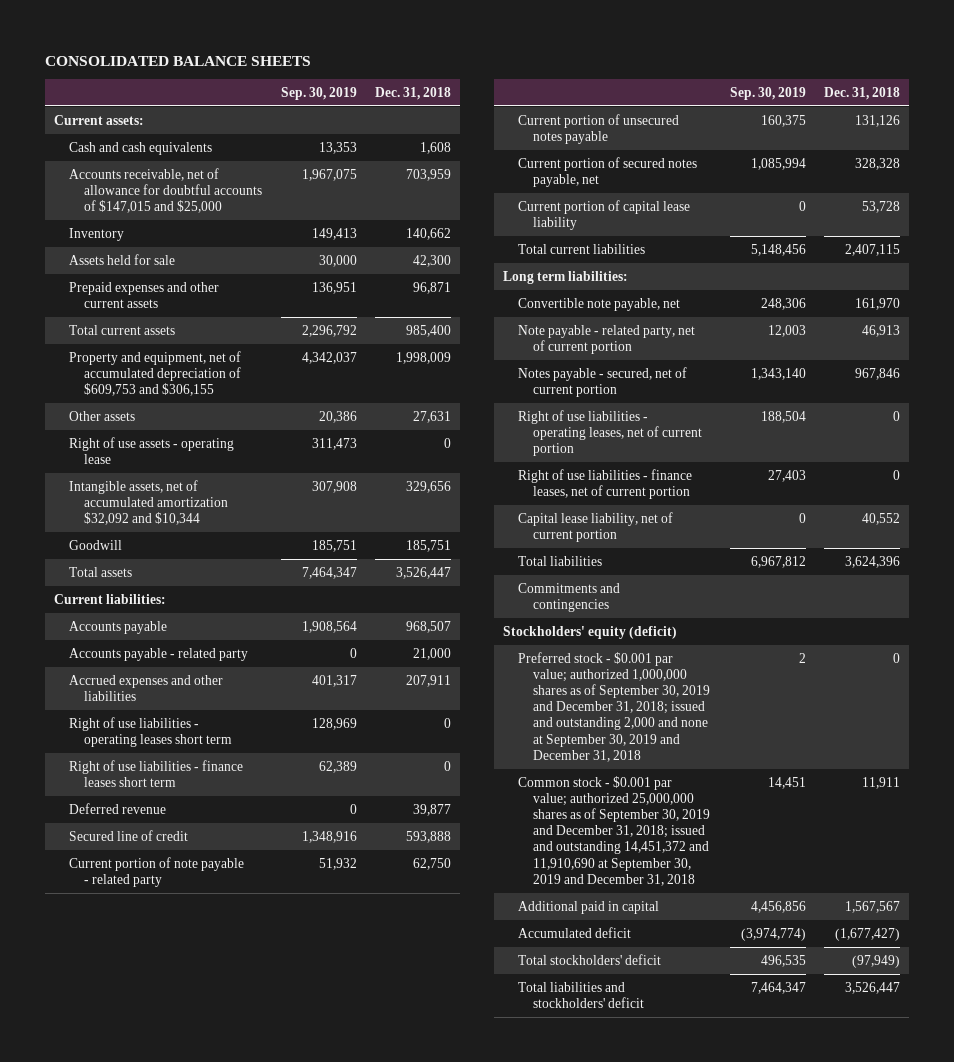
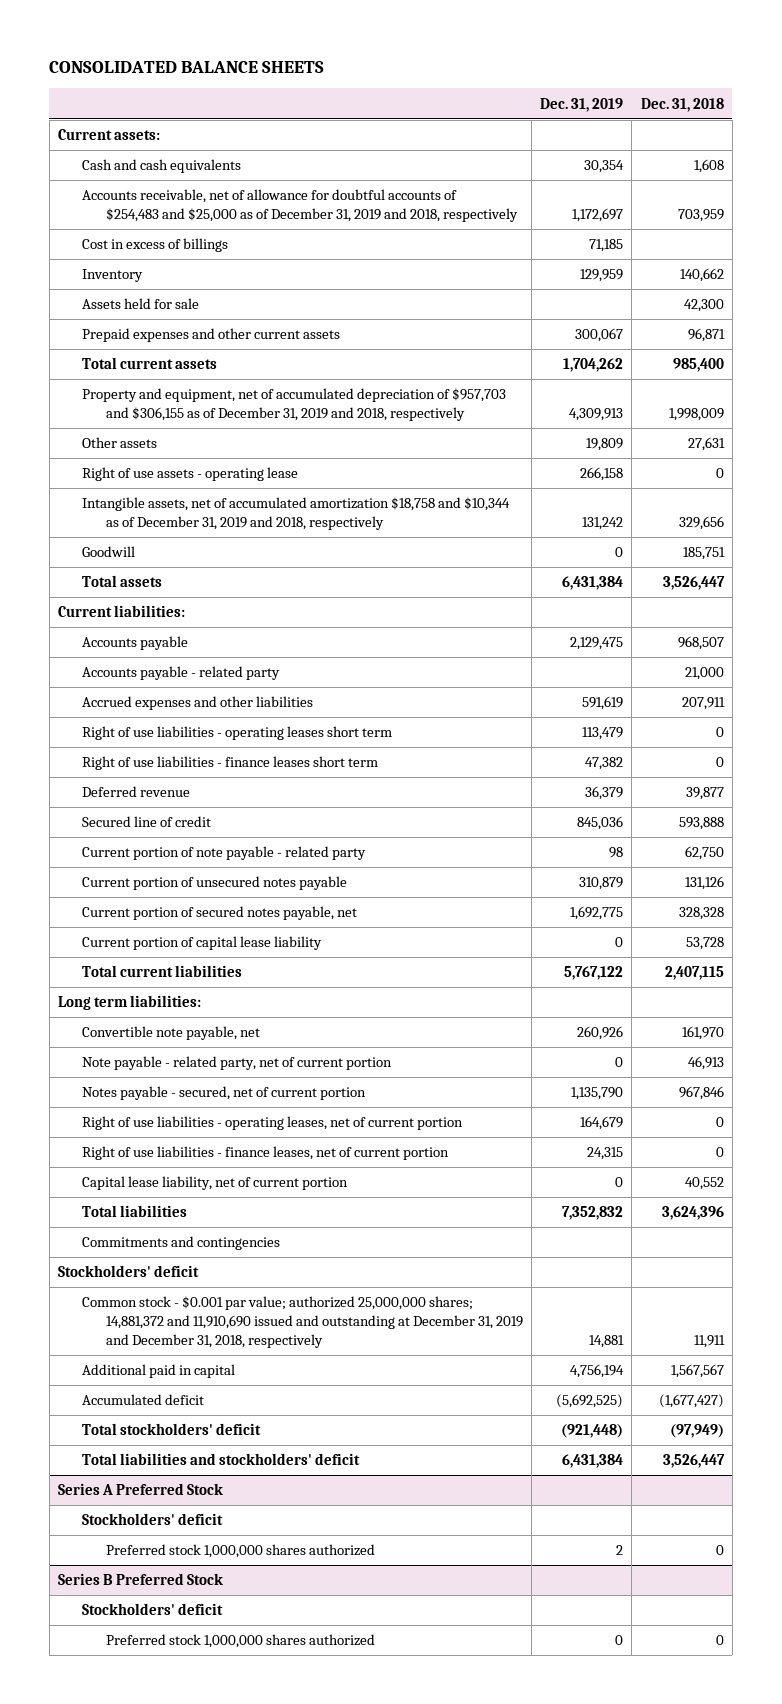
- | Sep. 30, 2019 | Dec. 31, 2018
+ | Dec. 31, 2019 | Dec. 31, 2018
- Accounts receivable, net of allowance for doubtful accounts of $147,015 and $25,000 | 1,967,075 | 703,959
+ Accounts receivable, net of allowance for doubtful accounts of $254,483 and $25,000 as of December 31, 2019 and 2018, respectively | 1,172,697 | 703,959
+ Cost in excess of billings | 71,185 |
- Property and equipment, net of accumulated depreciation of $609,753 and $306,155 | 4,342,037 | 1,998,009
+ Property and equipment, net of accumulated depreciation of $957,703 and $306,155 as of December 31, 2019 and 2018, respectively | 4,309,913 | 1,998,009
- Intangible assets, net of accumulated amortization $32,092 and $10,344 | 307,908 | 329,656
+ Intangible assets, net of accumulated amortization $18,758 and $10,344 as of December 31, 2019 and 2018, respectively | 131,242 | 329,656
- Stockholders' equity (deficit)
- Preferred stock - $0.001 par value; authorized 1,000,000 shares as of September 30, 2019 and December 31, 2018; issued and outstanding 2,000 and none at September 30, 2019 and December 31, 2018 | 2 | 0
- Common stock - $0.001 par value; authorized 25,000,000 shares as of September 30, 2019 and December 31, 2018; issued and outstanding 14,451,372 and 11,910,690 at September 30, 2019 and December 31, 2018 | 14,451 | 11,911
+ Stockholders' deficit
+ Common stock - $0.001 par value; authorized 25,000,000 shares; 14,881,372 and 11,910,690 issued and outstanding at December 31, 2019 and December 31, 2018, respectively | 14,881 | 11,911
+ Series A Preferred Stock
+ Stockholders' deficit
+ Preferred stock 1,000,000 shares authorized | 2 | 0
+ Series B Preferred Stock
+ Stockholders' deficit
+ Preferred stock 1,000,000 shares authorized | 0 | 0

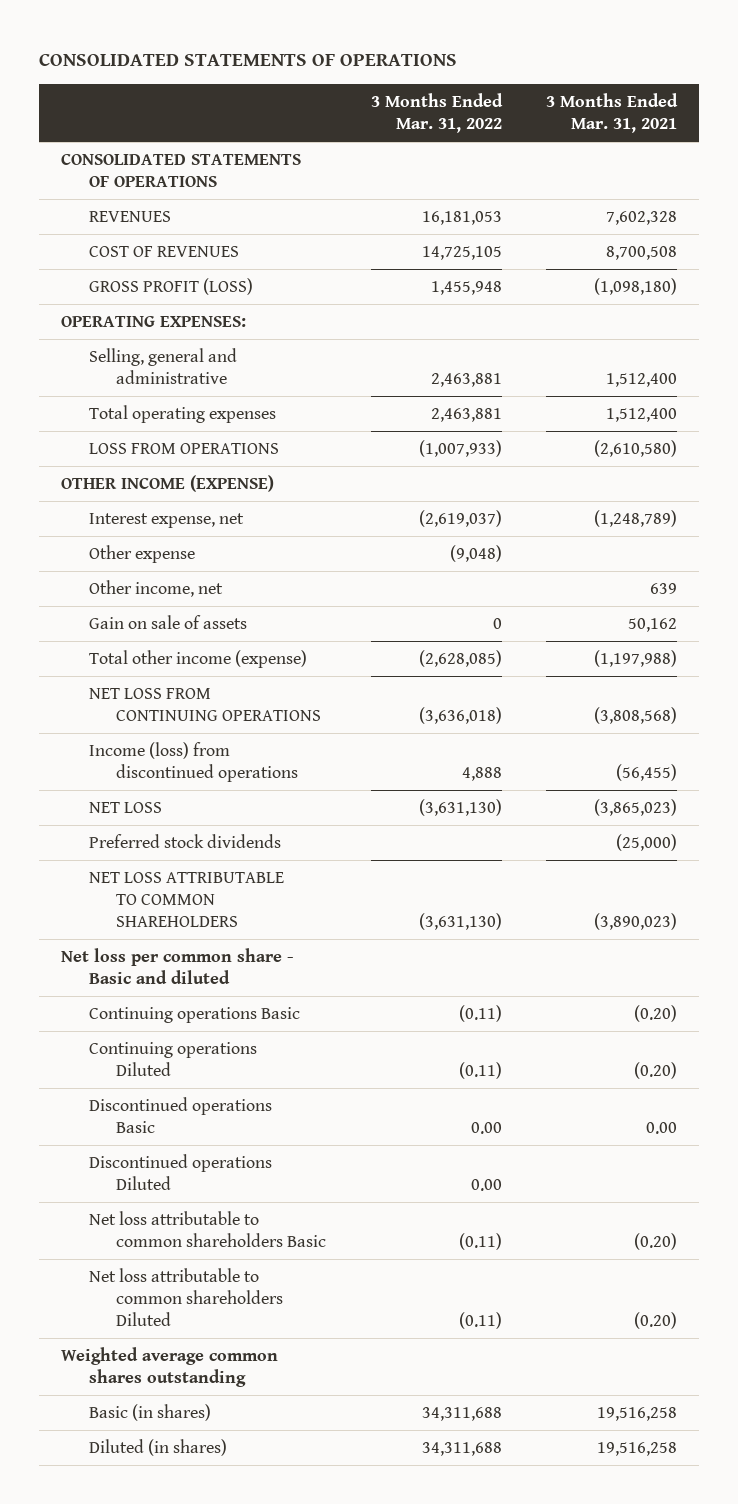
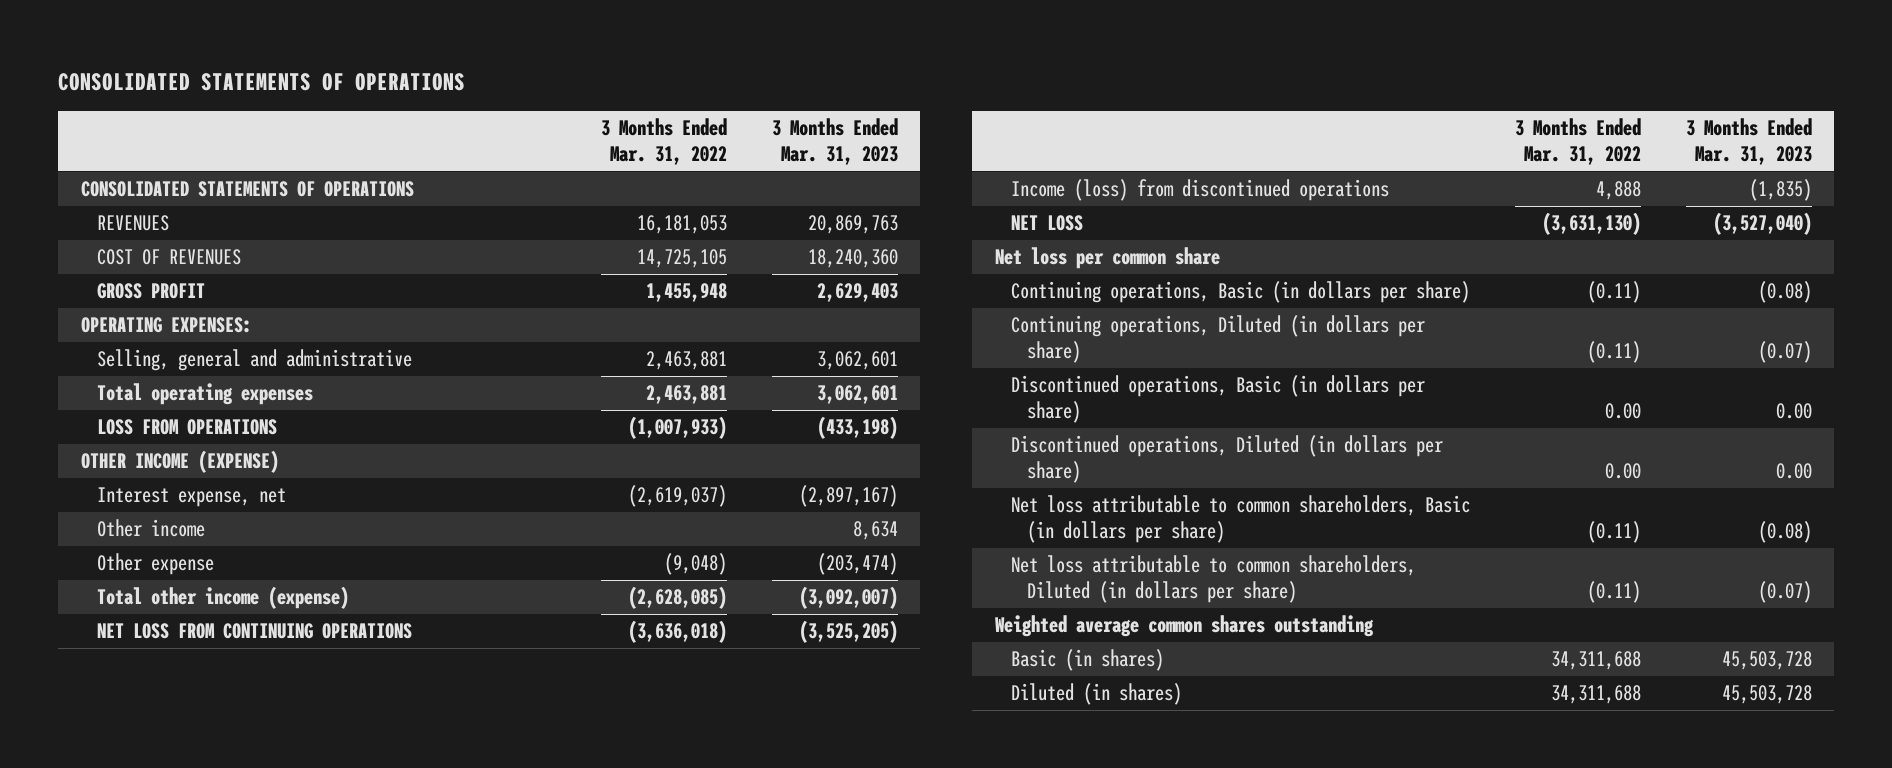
- | 3 Months Ended Mar. 31, 2022 | 3 Months Ended Mar. 31, 2021
+ | 3 Months Ended Mar. 31, 2022 | 3 Months Ended Mar. 31, 2023
- GROSS PROFIT (LOSS) | 1,455,948 | (1,098,180)
+ GROSS PROFIT | 1,455,948 | 2,629,403
+ Other income | | 8,634
- Other income, net | | 639
- Gain on sale of assets | 0 | 50,162
- Preferred stock dividends | | (25,000)
- NET LOSS ATTRIBUTABLE TO COMMON SHAREHOLDERS | (3,631,130) | (3,890,023)
- Net loss per common share - Basic and diluted
- Continuing operations Basic | (0.11) | (0.20)
- Continuing operations Diluted | (0.11) | (0.20)
- Discontinued operations Basic | 0.00 | 0.00
- Discontinued operations Diluted | 0.00 |
- Net loss attributable to common shareholders Basic | (0.11) | (0.20)
- Net loss attributable to common shareholders Diluted | (0.11) | (0.20)
+ Net loss per common share
+ Continuing operations, Basic (in dollars per share) | (0.11) | (0.08)
+ Continuing operations, Diluted (in dollars per share) | (0.11) | (0.07)
+ Discontinued operations, Basic (in dollars per share) | 0.00 | 0.00
+ Discontinued operations, Diluted (in dollars per share) | 0.00 | 0.00
+ Net loss attributable to common shareholders, Basic (in dollars per share) | (0.11) | (0.08)
+ Net loss attributable to common shareholders, Diluted (in dollars per share) | (0.11) | (0.07)

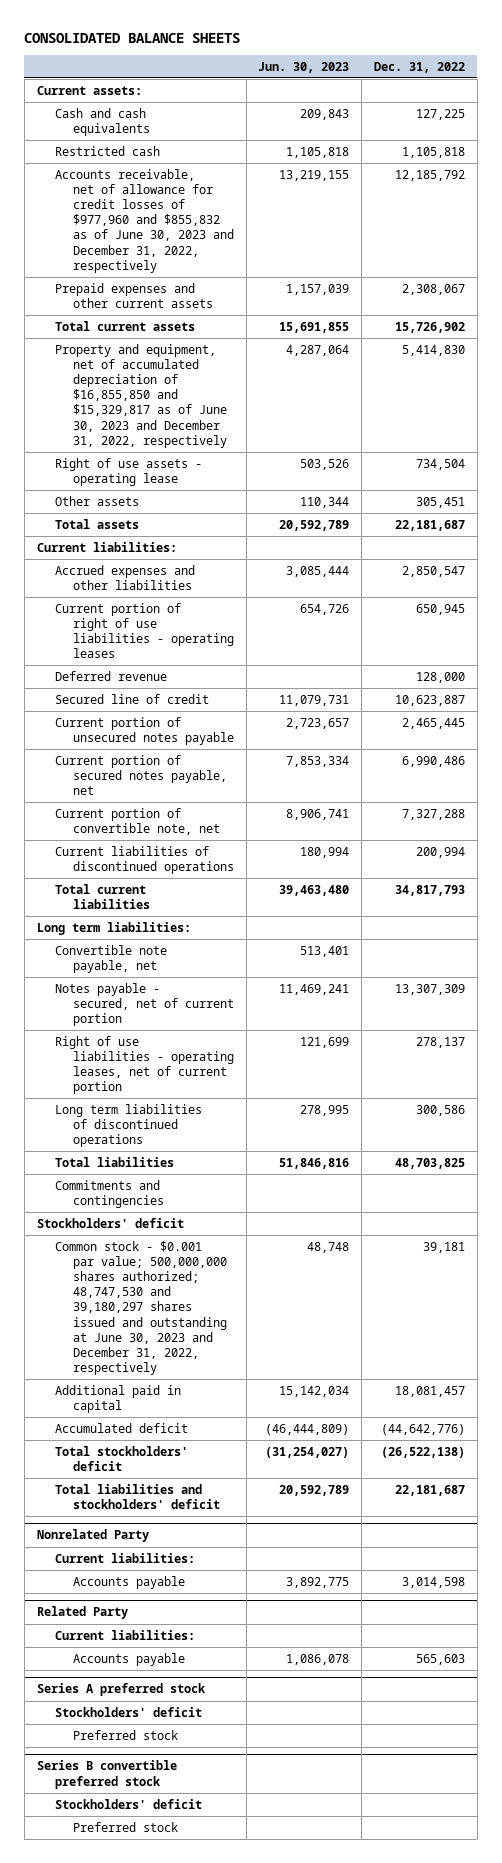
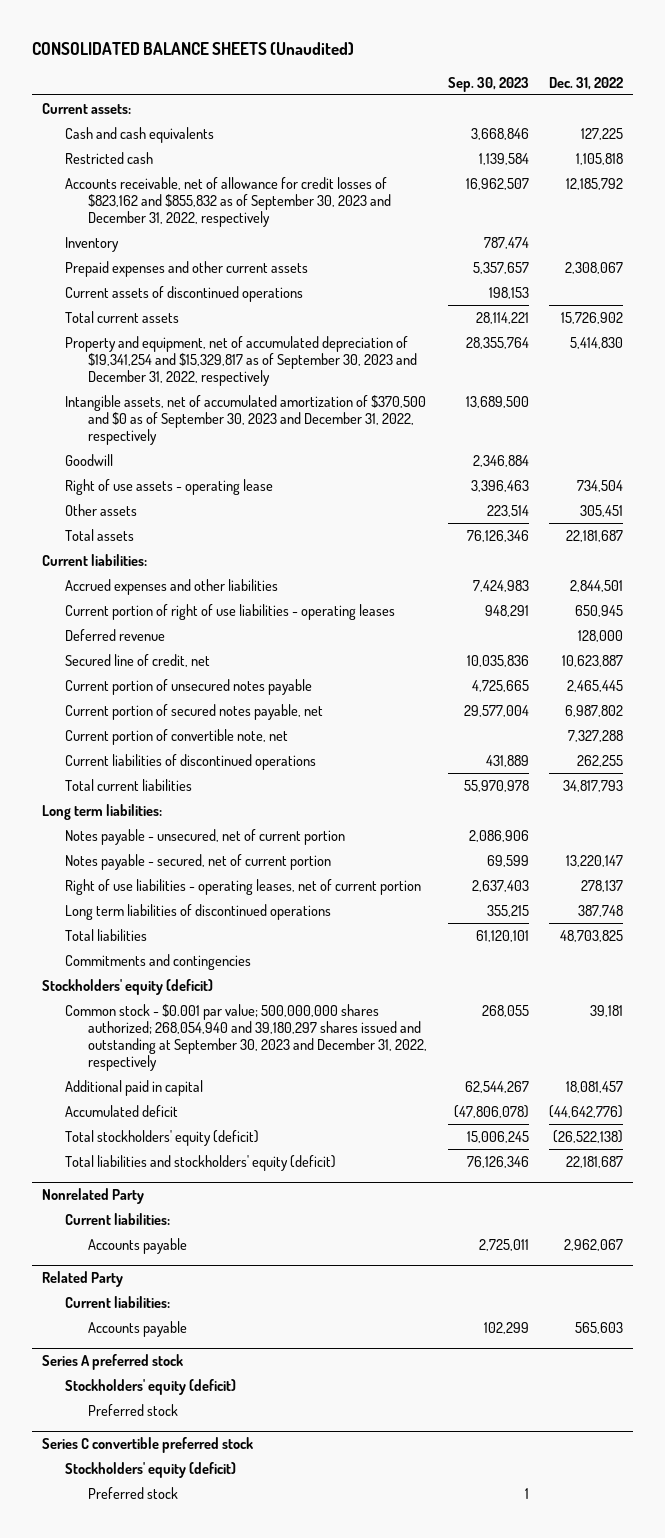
- CONSOLIDATED BALANCE SHEETS
+ CONSOLIDATED BALANCE SHEETS (Unaudited)
- | Jun. 30, 2023 | Dec. 31, 2022
+ | Sep. 30, 2023 | Dec. 31, 2022
- Accounts receivable, net of allowance for credit losses of $977,960 and $855,832 as of June 30, 2023 and December 31, 2022, respectively | 13,219,155 | 12,185,792
+ Accounts receivable, net of allowance for credit losses of $823,162 and $855,832 as of September 30, 2023 and December 31, 2022, respectively | 16,962,507 | 12,185,792
+ Inventory | 787,474 |
+ Current assets of discontinued operations | 198,153 |
- Property and equipment, net of accumulated depreciation of $16,855,850 and $15,329,817 as of June 30, 2023 and December 31, 2022, respectively | 4,287,064 | 5,414,830
+ Property and equipment, net of accumulated depreciation of $19,341,254 and $15,329,817 as of September 30, 2023 and December 31, 2022, respectively | 28,355,764 | 5,414,830
+ Intangible assets, net of accumulated amortization of $370,500 and $0 as of September 30, 2023 and December 31, 2022, respectively | 13,689,500 |
+ Goodwill | 2,346,884 |
- Accrued expenses and other liabilities | 3,085,444 | 2,850,547
+ Accrued expenses and other liabilities | 7,424,983 | 2,844,501
- Secured line of credit | 11,079,731 | 10,623,887
+ Secured line of credit, net | 10,035,836 | 10,623,887
- Current portion of secured notes payable, net | 7,853,334 | 6,990,486
+ Current portion of secured notes payable, net | 29,577,004 | 6,987,802
- Current liabilities of discontinued operations | 180,994 | 200,994
+ Current liabilities of discontinued operations | 431,889 | 262,255
- Convertible note payable, net | 513,401 |
- Notes payable - secured, net of current portion | 11,469,241 | 13,307,309
+ Notes payable - unsecured, net of current portion | 2,086,906 |
+ Notes payable - secured, net of current portion | 69,599 | 13,220,147
- Long term liabilities of discontinued operations | 278,995 | 300,586
+ Long term liabilities of discontinued operations | 355,215 | 387,748
- Stockholders' deficit
- Common stock - $0.001 par value; 500,000,000 shares authorized; 48,747,530 and 39,180,297 shares issued and outstanding at June 30, 2023 and December 31, 2022, respectively | 48,748 | 39,181
+ Stockholders' equity (deficit)
+ Common stock - $0.001 par value; 500,000,000 shares authorized; 268,054,940 and 39,180,297 shares issued and outstanding at September 30, 2023 and December 31, 2022, respectively | 268,055 | 39,181
- Total stockholders' deficit | (31,254,027) | (26,522,138)
- Total liabilities and stockholders' deficit | 20,592,789 | 22,181,687
+ Total stockholders' equity (deficit) | 15,006,245 | (26,522,138)
+ Total liabilities and stockholders' equity (deficit) | 76,126,346 | 22,181,687
@ Nonrelated Party
- Accounts payable | 3,892,775 | 3,014,598
+ Accounts payable | 2,725,011 | 2,962,067
@ Series A preferred stock
- Stockholders' deficit
+ Stockholders' equity (deficit)
- Series B convertible preferred stock
- Stockholders' deficit
+ Series C convertible preferred stock
+ Stockholders' equity (deficit)

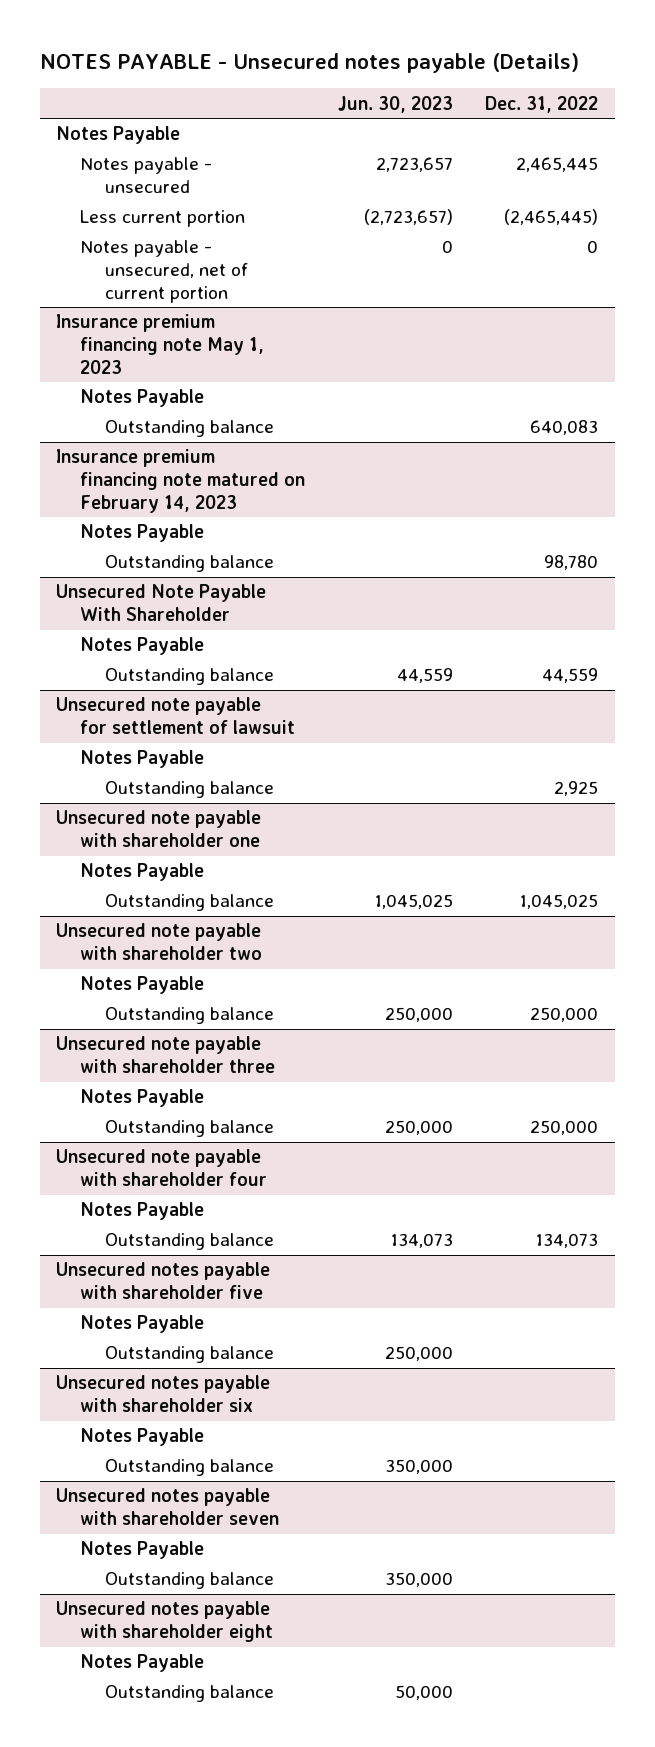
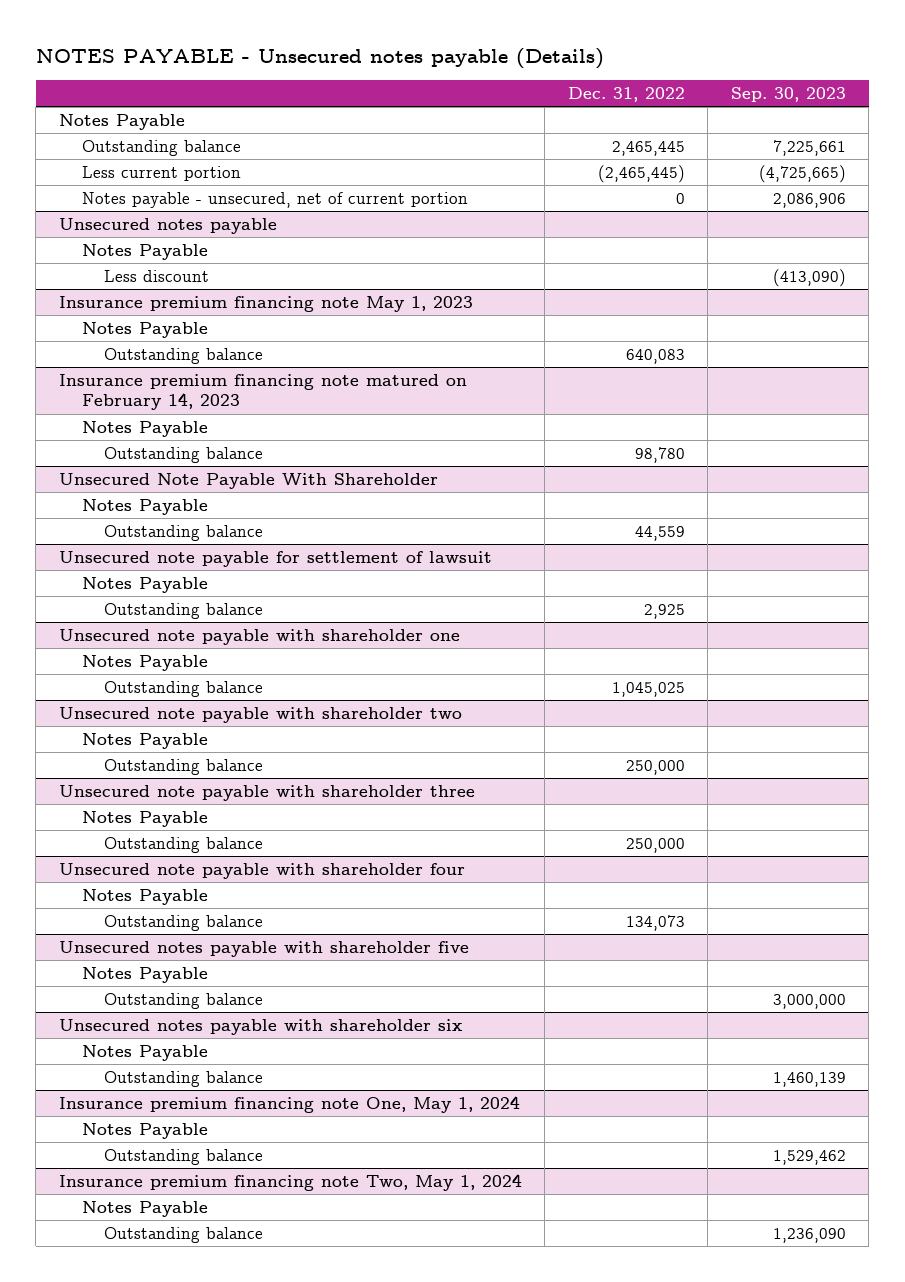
- | Jun. 30, 2023 | Dec. 31, 2022
+ | Dec. 31, 2022 | Sep. 30, 2023
- Notes payable - unsecured | 2,723,657 | 2,465,445
+ Outstanding balance | 2,465,445 | 7,225,661
+ Unsecured notes payable
+ Notes Payable
+ Less discount | | (413,090)
- Unsecured notes payable with shareholder seven
+ Insurance premium financing note One, May 1, 2024
- Unsecured notes payable with shareholder eight
+ Insurance premium financing note Two, May 1, 2024

